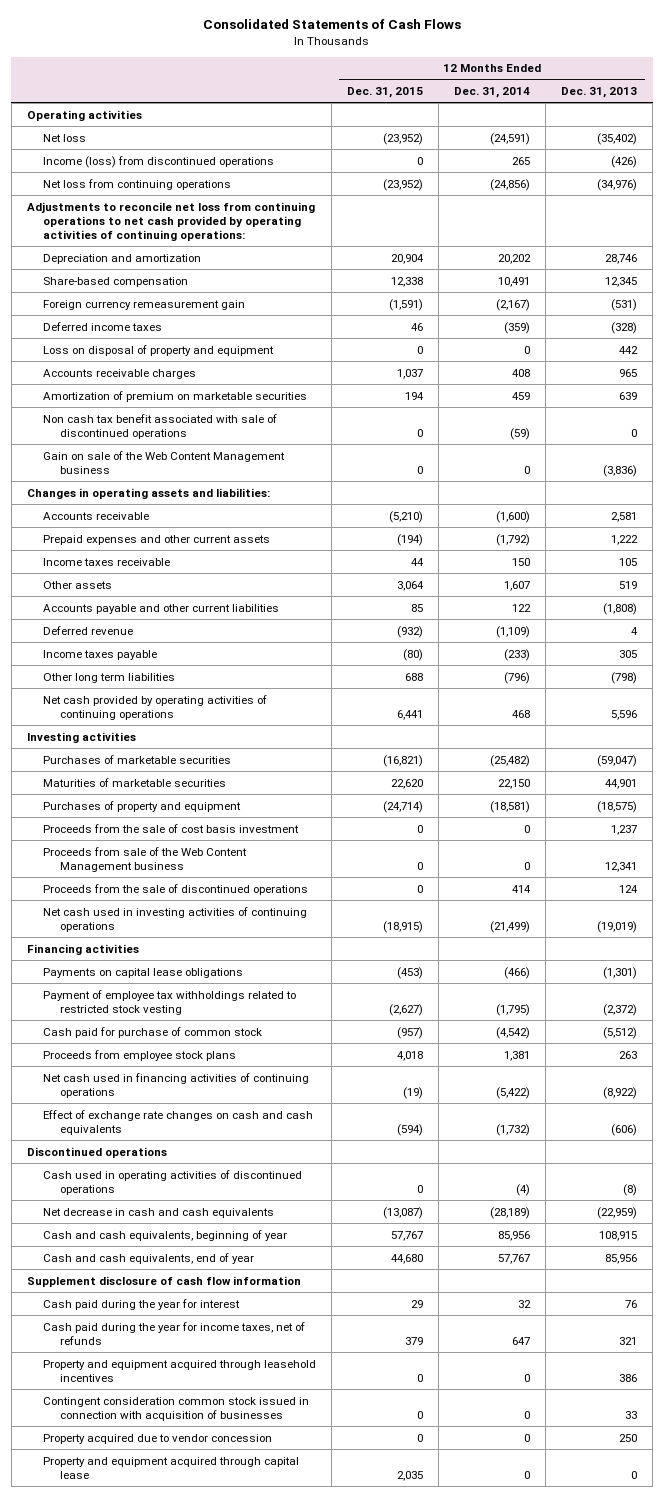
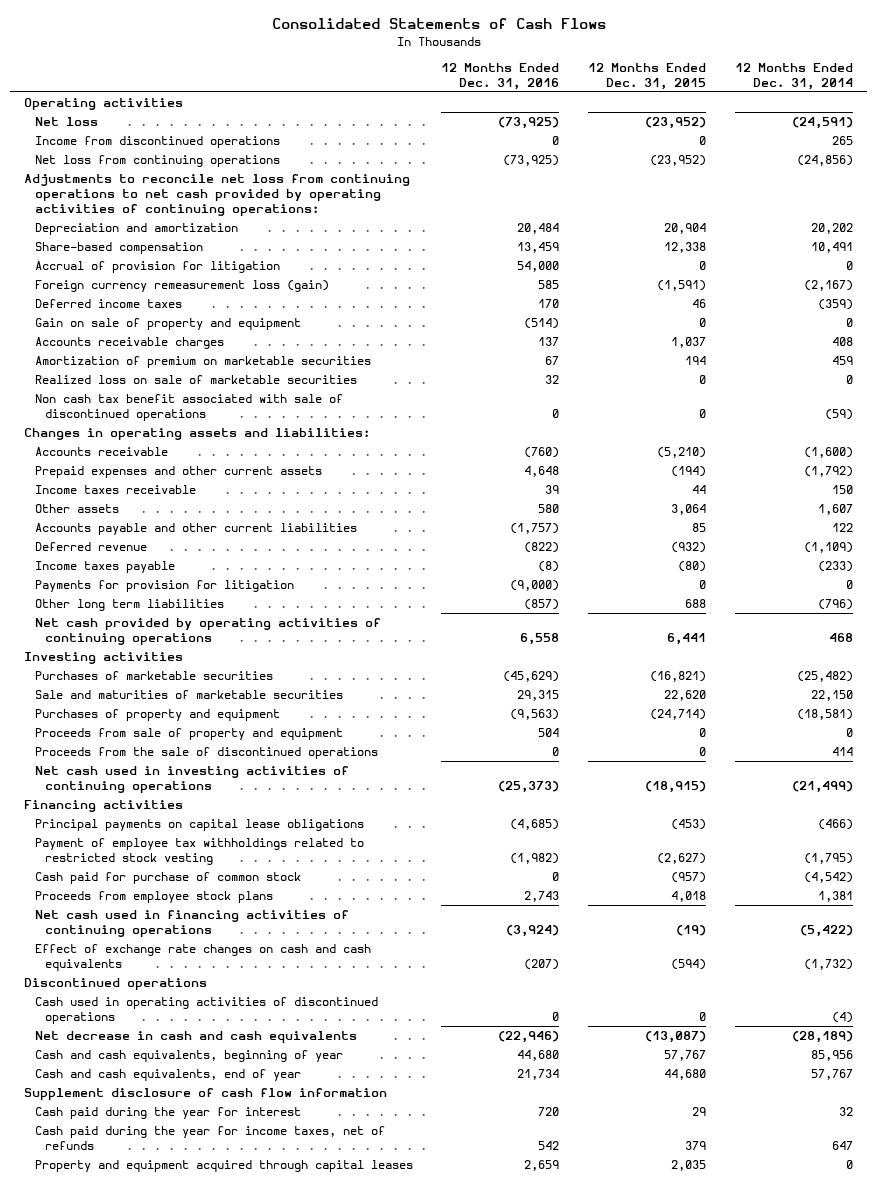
- | 12 Months Ended Dec. 31, 2015 | 12 Months Ended Dec. 31, 2014 | 12 Months Ended Dec. 31, 2013
+ | 12 Months Ended Dec. 31, 2016 | 12 Months Ended Dec. 31, 2015 | 12 Months Ended Dec. 31, 2014
- Income (loss) from discontinued operations | 0 | 265 | (426)
+ Income from discontinued operations | 0 | 0 | 265
- Foreign currency remeasurement gain | (1,591) | (2,167) | (531)
+ Accrual of provision for litigation | 54,000 | 0 | 0
+ Foreign currency remeasurement loss (gain) | 585 | (1,591) | (2,167)
- Loss on disposal of property and equipment | 0 | 0 | 442
+ Gain on sale of property and equipment | (514) | 0 | 0
+ Realized loss on sale of marketable securities | 32 | 0 | 0
- Gain on sale of the Web Content Management business | 0 | 0 | (3,836)
+ Payments for provision for litigation | (9,000) | 0 | 0
- Maturities of marketable securities | 22,620 | 22,150 | 44,901
+ Sale and maturities of marketable securities | 29,315 | 22,620 | 22,150
- Proceeds from the sale of cost basis investment | 0 | 0 | 1,237
- Proceeds from sale of the Web Content Management business | 0 | 0 | 12,341
+ Proceeds from sale of property and equipment | 504 | 0 | 0
- Payments on capital lease obligations | (453) | (466) | (1,301)
+ Principal payments on capital lease obligations | (4,685) | (453) | (466)
- Property and equipment acquired through leasehold incentives | 0 | 0 | 386
- Contingent consideration common stock issued in connection with acquisition of businesses | 0 | 0 | 33
- Property acquired due to vendor concession | 0 | 0 | 250
- Property and equipment acquired through capital lease | 2,035 | 0 | 0
+ Property and equipment acquired through capital leases | 2,659 | 2,035 | 0

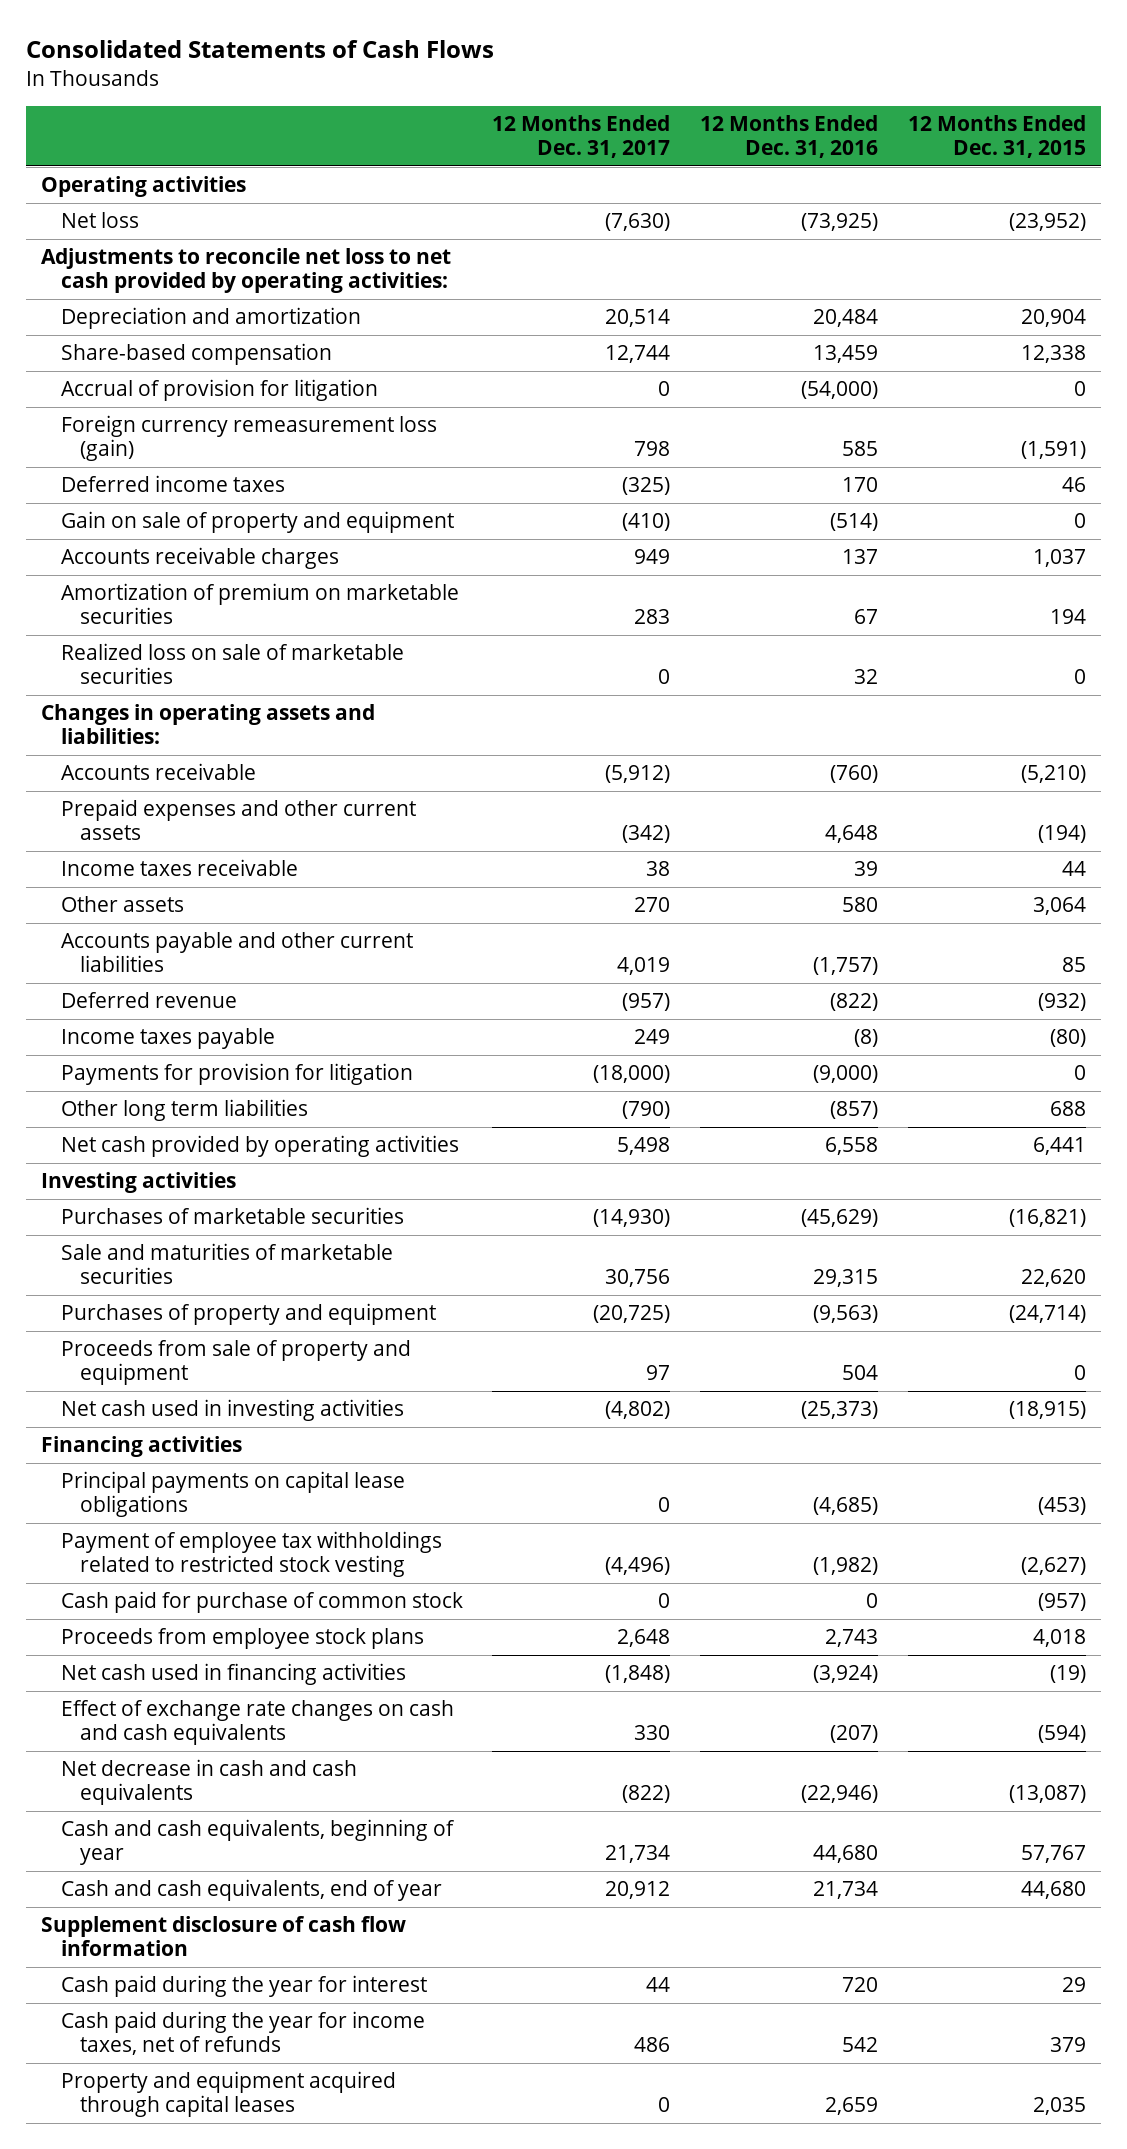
- | 12 Months Ended Dec. 31, 2016 | 12 Months Ended Dec. 31, 2015 | 12 Months Ended Dec. 31, 2014
+ | 12 Months Ended Dec. 31, 2017 | 12 Months Ended Dec. 31, 2016 | 12 Months Ended Dec. 31, 2015
- Income from discontinued operations | 0 | 0 | 265
- Net loss from continuing operations | (73,925) | (23,952) | (24,856)
- Adjustments to reconcile net loss from continuing operations to net cash provided by operating activities of continuing operations:
+ Adjustments to reconcile net loss to net cash provided by operating activities:
- Accrual of provision for litigation | 54,000 | 0 | 0
+ Accrual of provision for litigation | 0 | (54,000) | 0
- Non cash tax benefit associated with sale of discontinued operations | 0 | 0 | (59)
- Net cash provided by operating activities of continuing operations | 6,558 | 6,441 | 468
+ Net cash provided by operating activities | 5,498 | 6,558 | 6,441
- Proceeds from the sale of discontinued operations | 0 | 0 | 414
- Net cash used in investing activities of continuing operations | (25,373) | (18,915) | (21,499)
+ Net cash used in investing activities | (4,802) | (25,373) | (18,915)
- Net cash used in financing activities of continuing operations | (3,924) | (19) | (5,422)
+ Net cash used in financing activities | (1,848) | (3,924) | (19)
- Discontinued operations
- Cash used in operating activities of discontinued operations | 0 | 0 | (4)

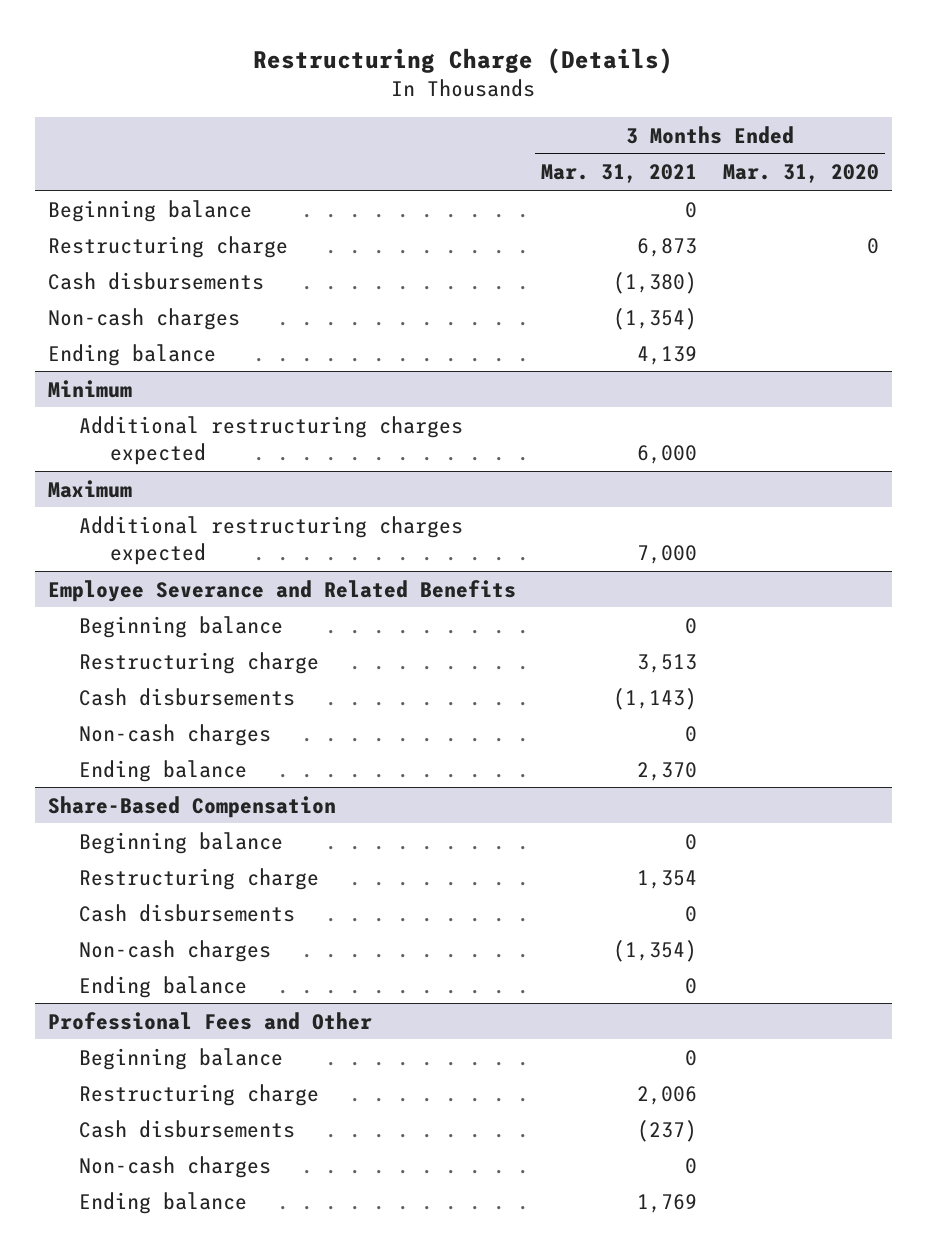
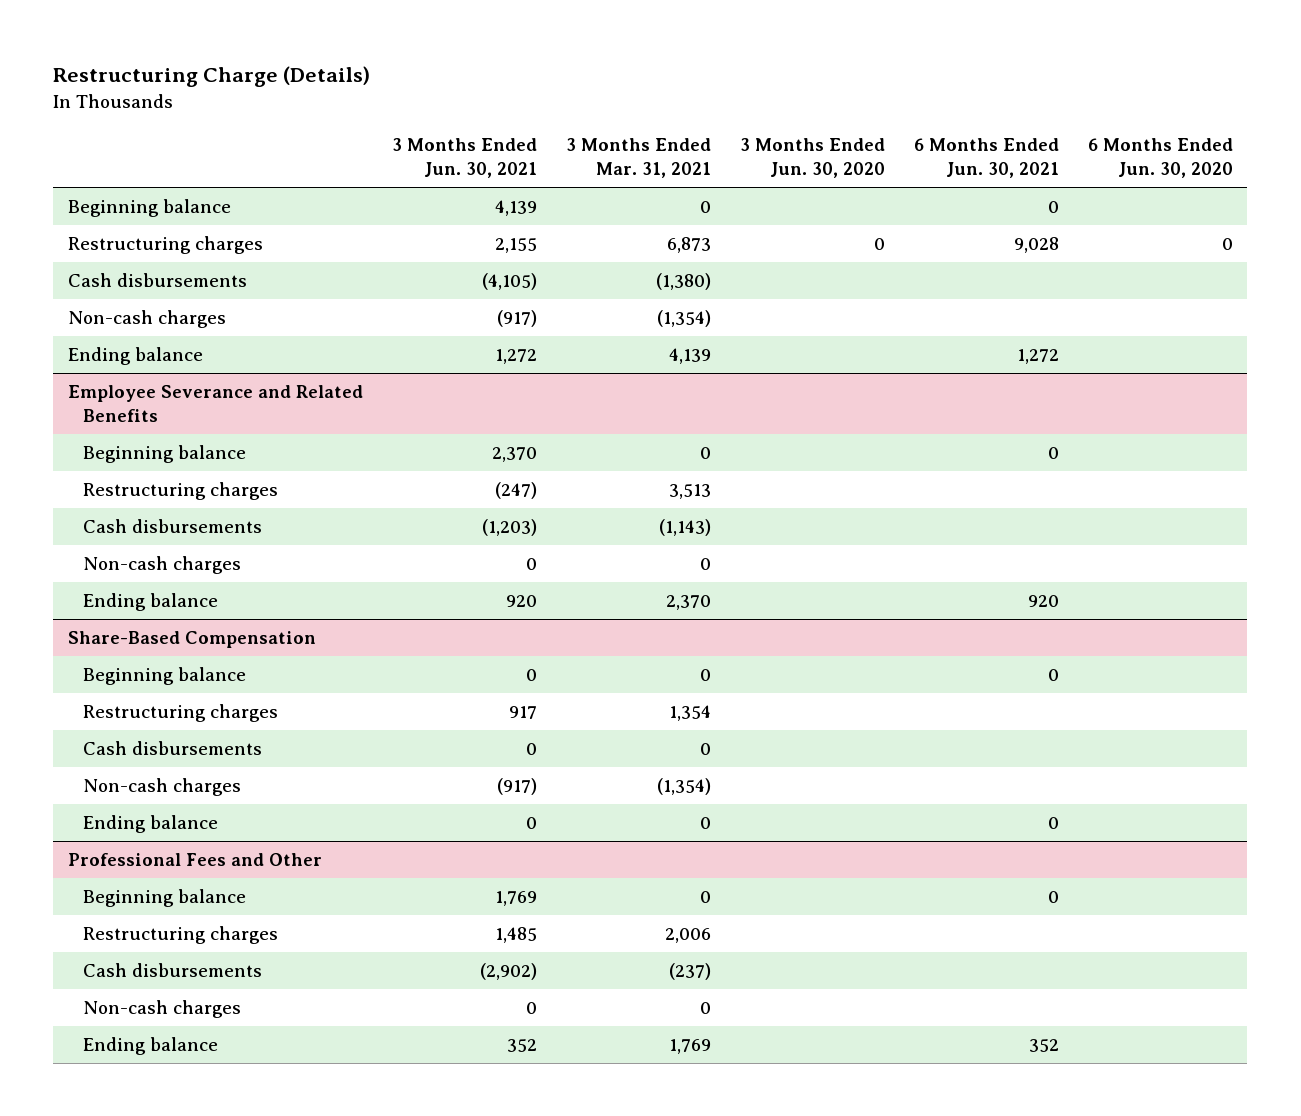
- | 3 Months Ended Mar. 31, 2021 | 3 Months Ended Mar. 31, 2020
+ | 3 Months Ended Jun. 30, 2021 | 3 Months Ended Mar. 31, 2021 | 3 Months Ended Jun. 30, 2020 | 6 Months Ended Jun. 30, 2021 | 6 Months Ended Jun. 30, 2020
- Restructuring charge | 6,873 | 0
+ Restructuring charges | 2,155 | 6,873 | 0 | 9,028 | 0
- Minimum
- Additional restructuring charges expected | 6,000 |
- Maximum
- Additional restructuring charges expected | 7,000 |
@ Employee Severance and Related Benefits
- Restructuring charge | 3,513 |
+ Restructuring charges | (247) | 3,513 | | |
@ Share-Based Compensation
- Restructuring charge | 1,354 |
+ Restructuring charges | 917 | 1,354 | | |
@ Professional Fees and Other
- Restructuring charge | 2,006 |
+ Restructuring charges | 1,485 | 2,006 | | |

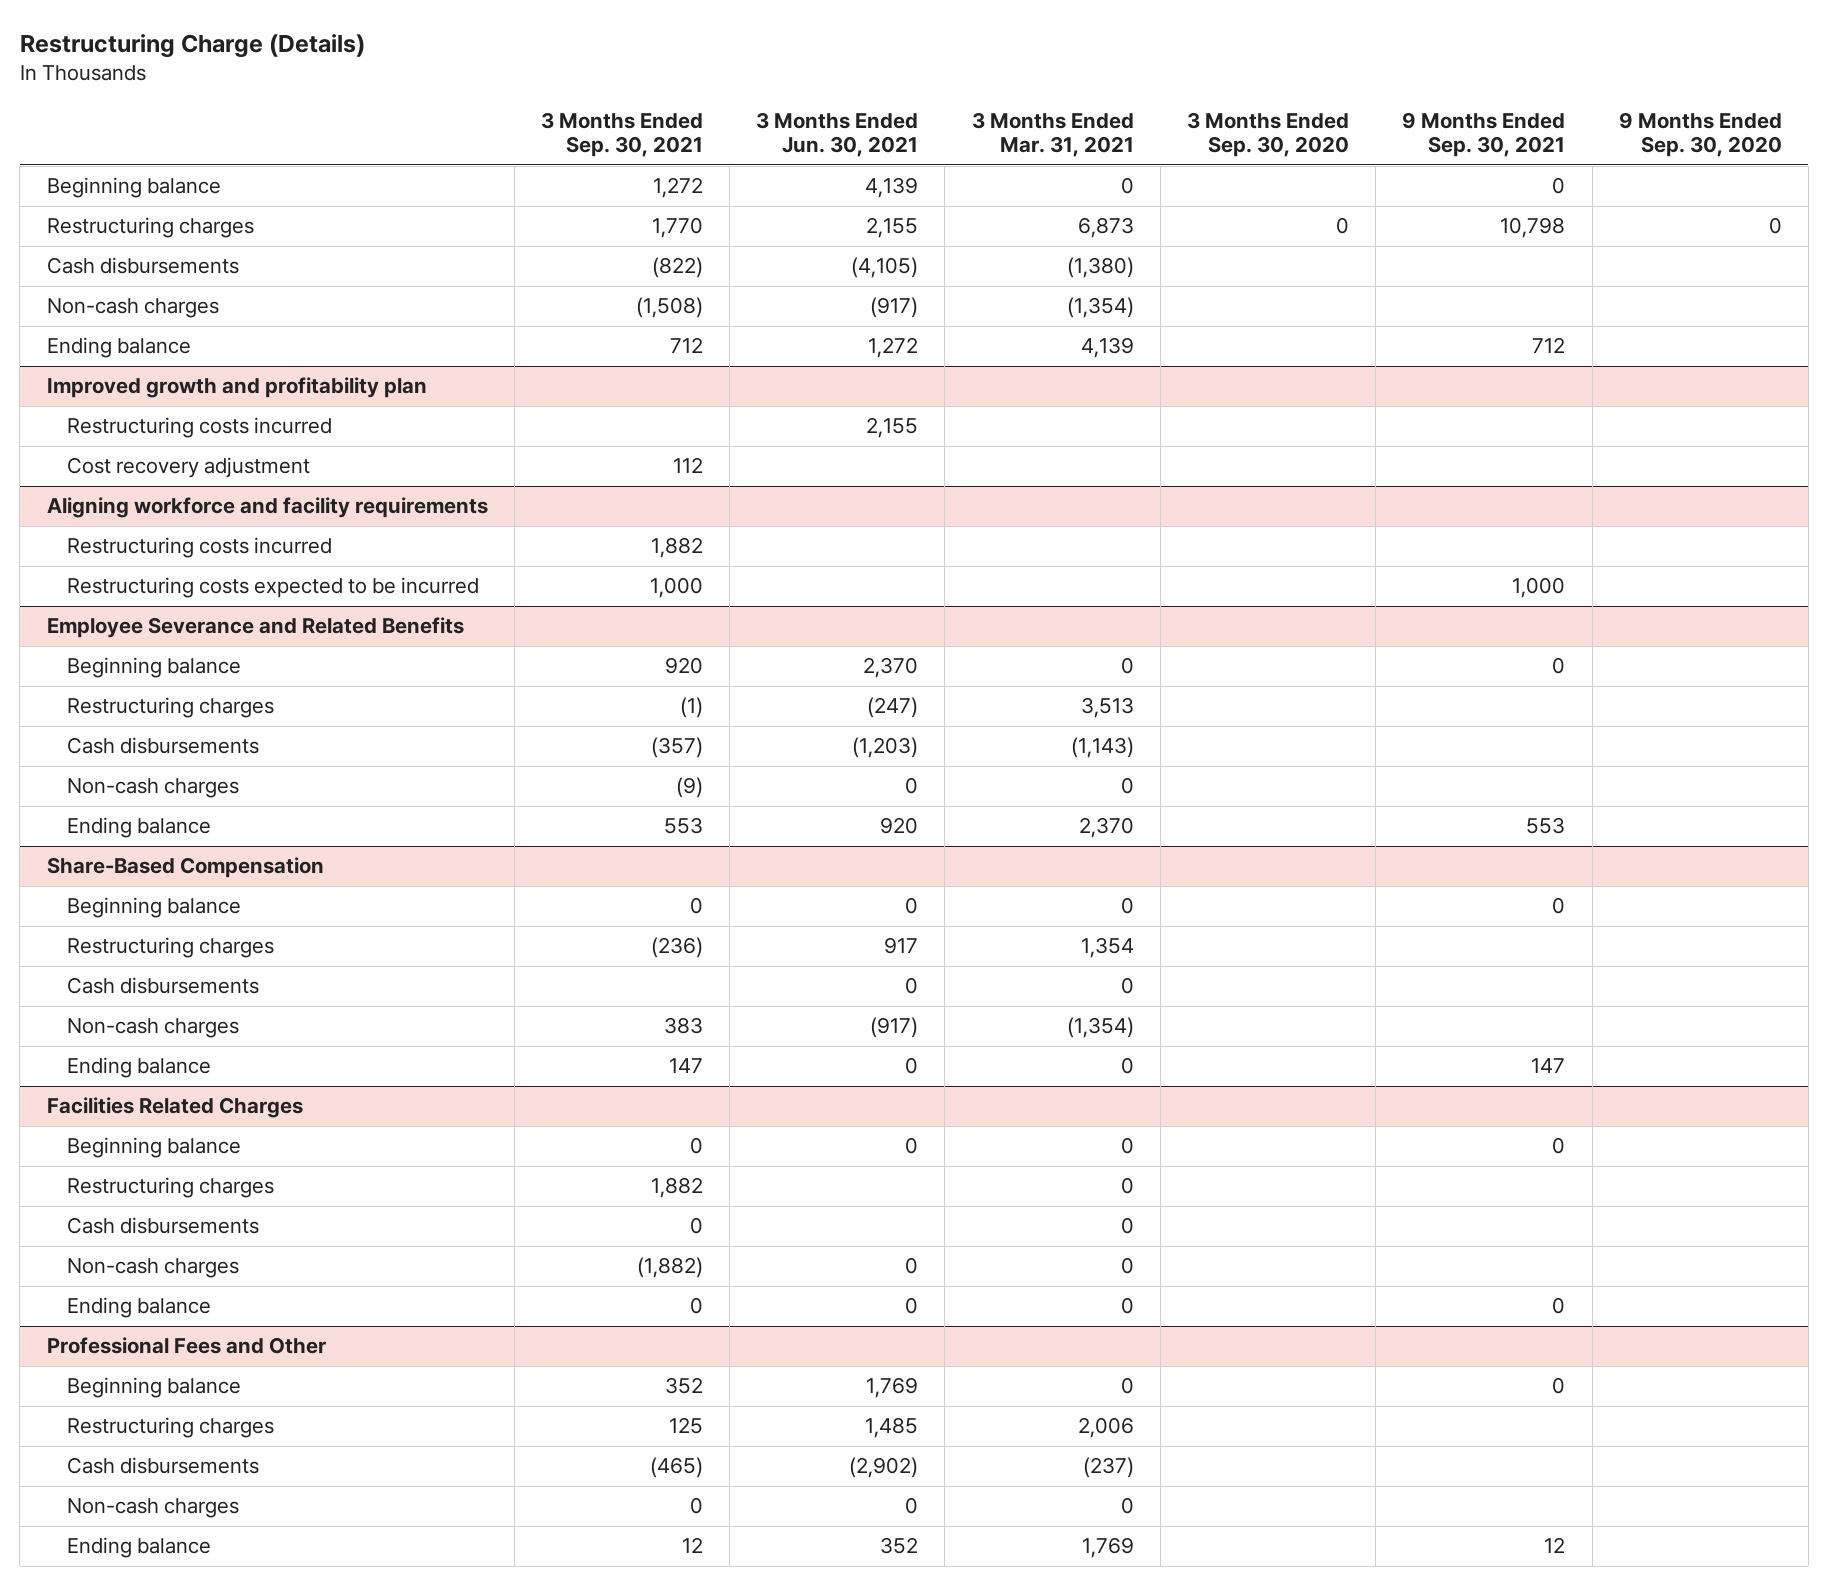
- | 3 Months Ended Jun. 30, 2021 | 3 Months Ended Mar. 31, 2021 | 3 Months Ended Jun. 30, 2020 | 6 Months Ended Jun. 30, 2021 | 6 Months Ended Jun. 30, 2020
+ | 3 Months Ended Sep. 30, 2021 | 3 Months Ended Jun. 30, 2021 | 3 Months Ended Mar. 31, 2021 | 3 Months Ended Sep. 30, 2020 | 9 Months Ended Sep. 30, 2021 | 9 Months Ended Sep. 30, 2020
+ Improved growth and profitability plan
+ Restructuring costs incurred | | 2,155 | | | |
+ Cost recovery adjustment | 112 | | | | |
+ Aligning workforce and facility requirements
+ Restructuring costs incurred | 1,882 | | | | |
+ Restructuring costs expected to be incurred | 1,000 | | | | 1,000 |
+ Facilities Related Charges
+ Beginning balance | 0 | 0 | 0 | | 0 |
+ Restructuring charges | 1,882 | | 0 | | |
+ Cash disbursements | 0 | | 0 | | |
+ Non-cash charges | (1,882) | 0 | 0 | | |
+ Ending balance | 0 | 0 | 0 | | 0 |

